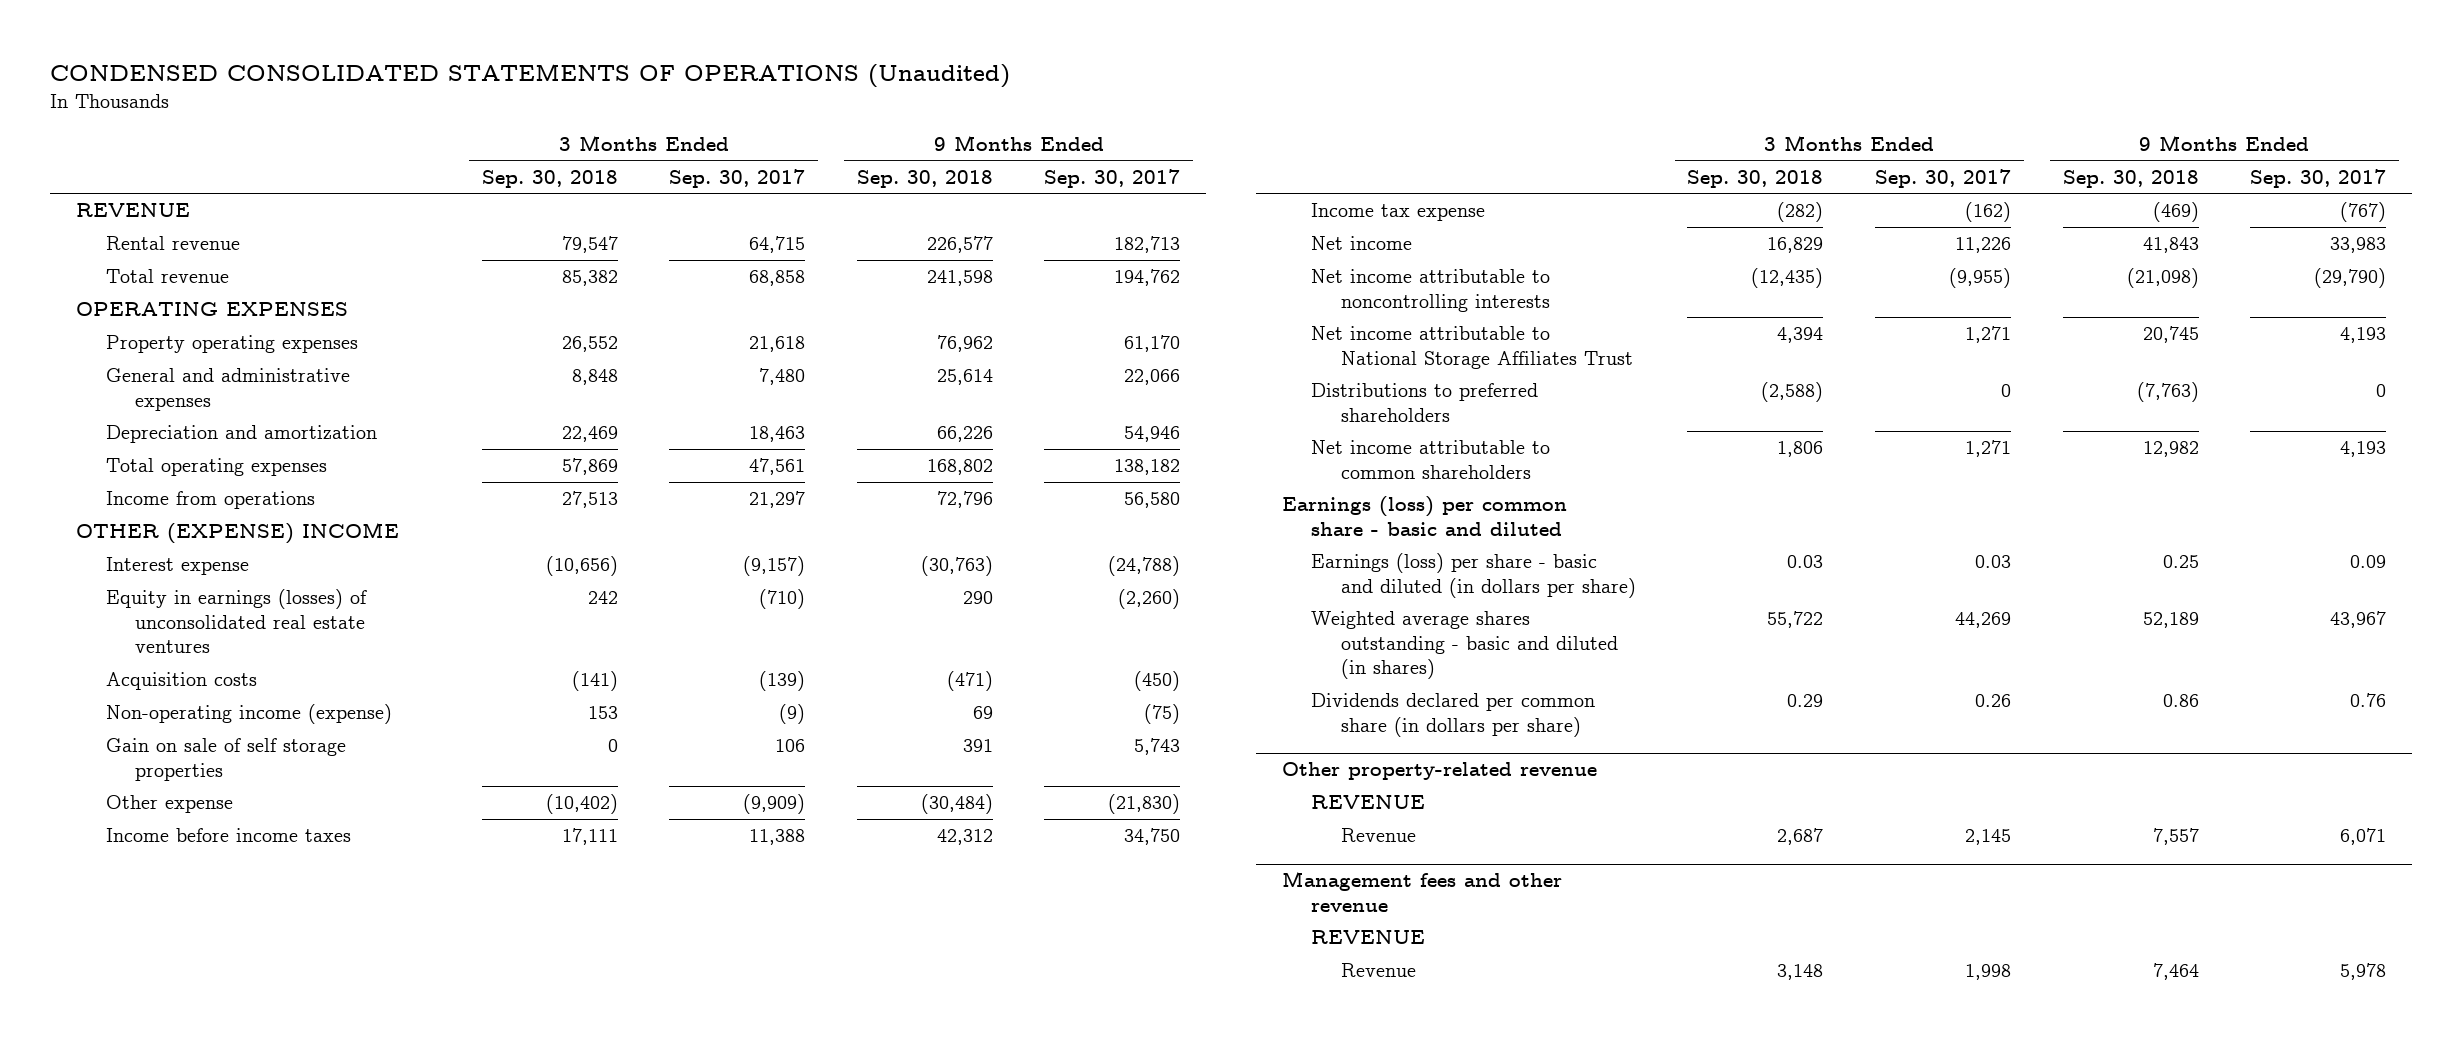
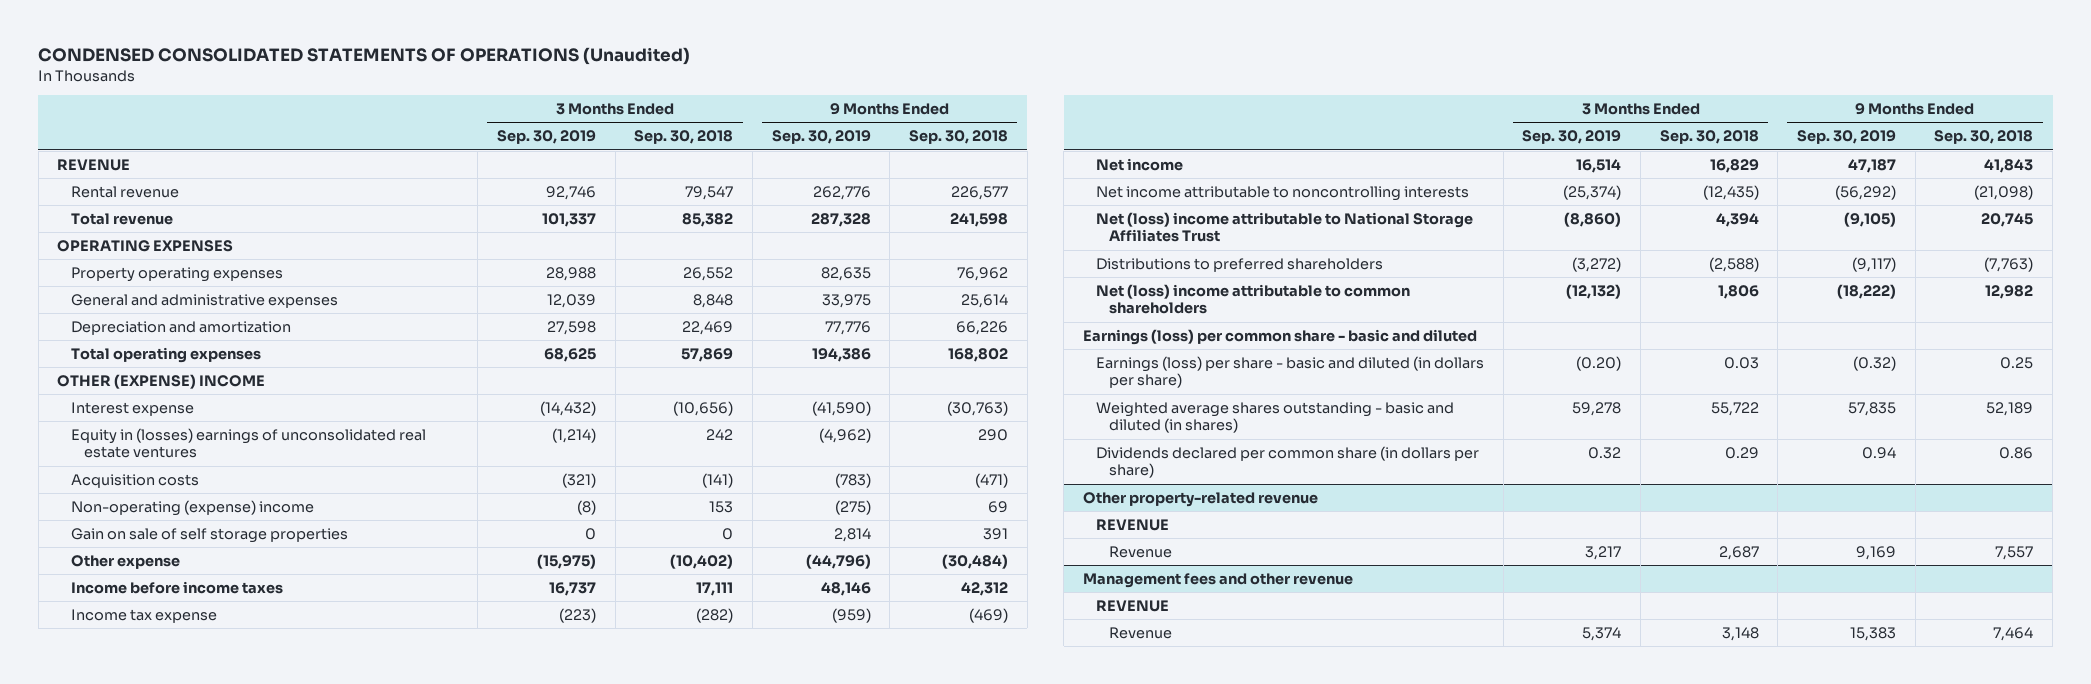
- | 3 Months Ended Sep. 30, 2018 | 3 Months Ended Sep. 30, 2017 | 9 Months Ended Sep. 30, 2018 | 9 Months Ended Sep. 30, 2017
+ | 3 Months Ended Sep. 30, 2019 | 3 Months Ended Sep. 30, 2018 | 9 Months Ended Sep. 30, 2019 | 9 Months Ended Sep. 30, 2018
- Income from operations | 27,513 | 21,297 | 72,796 | 56,580
- Equity in earnings (losses) of unconsolidated real estate ventures | 242 | (710) | 290 | (2,260)
+ Equity in (losses) earnings of unconsolidated real estate ventures | (1,214) | 242 | (4,962) | 290
- Non-operating income (expense) | 153 | (9) | 69 | (75)
+ Non-operating (expense) income | (8) | 153 | (275) | 69
- Net income attributable to National Storage Affiliates Trust | 4,394 | 1,271 | 20,745 | 4,193
+ Net (loss) income attributable to National Storage Affiliates Trust | (8,860) | 4,394 | (9,105) | 20,745
- Net income attributable to common shareholders | 1,806 | 1,271 | 12,982 | 4,193
+ Net (loss) income attributable to common shareholders | (12,132) | 1,806 | (18,222) | 12,982

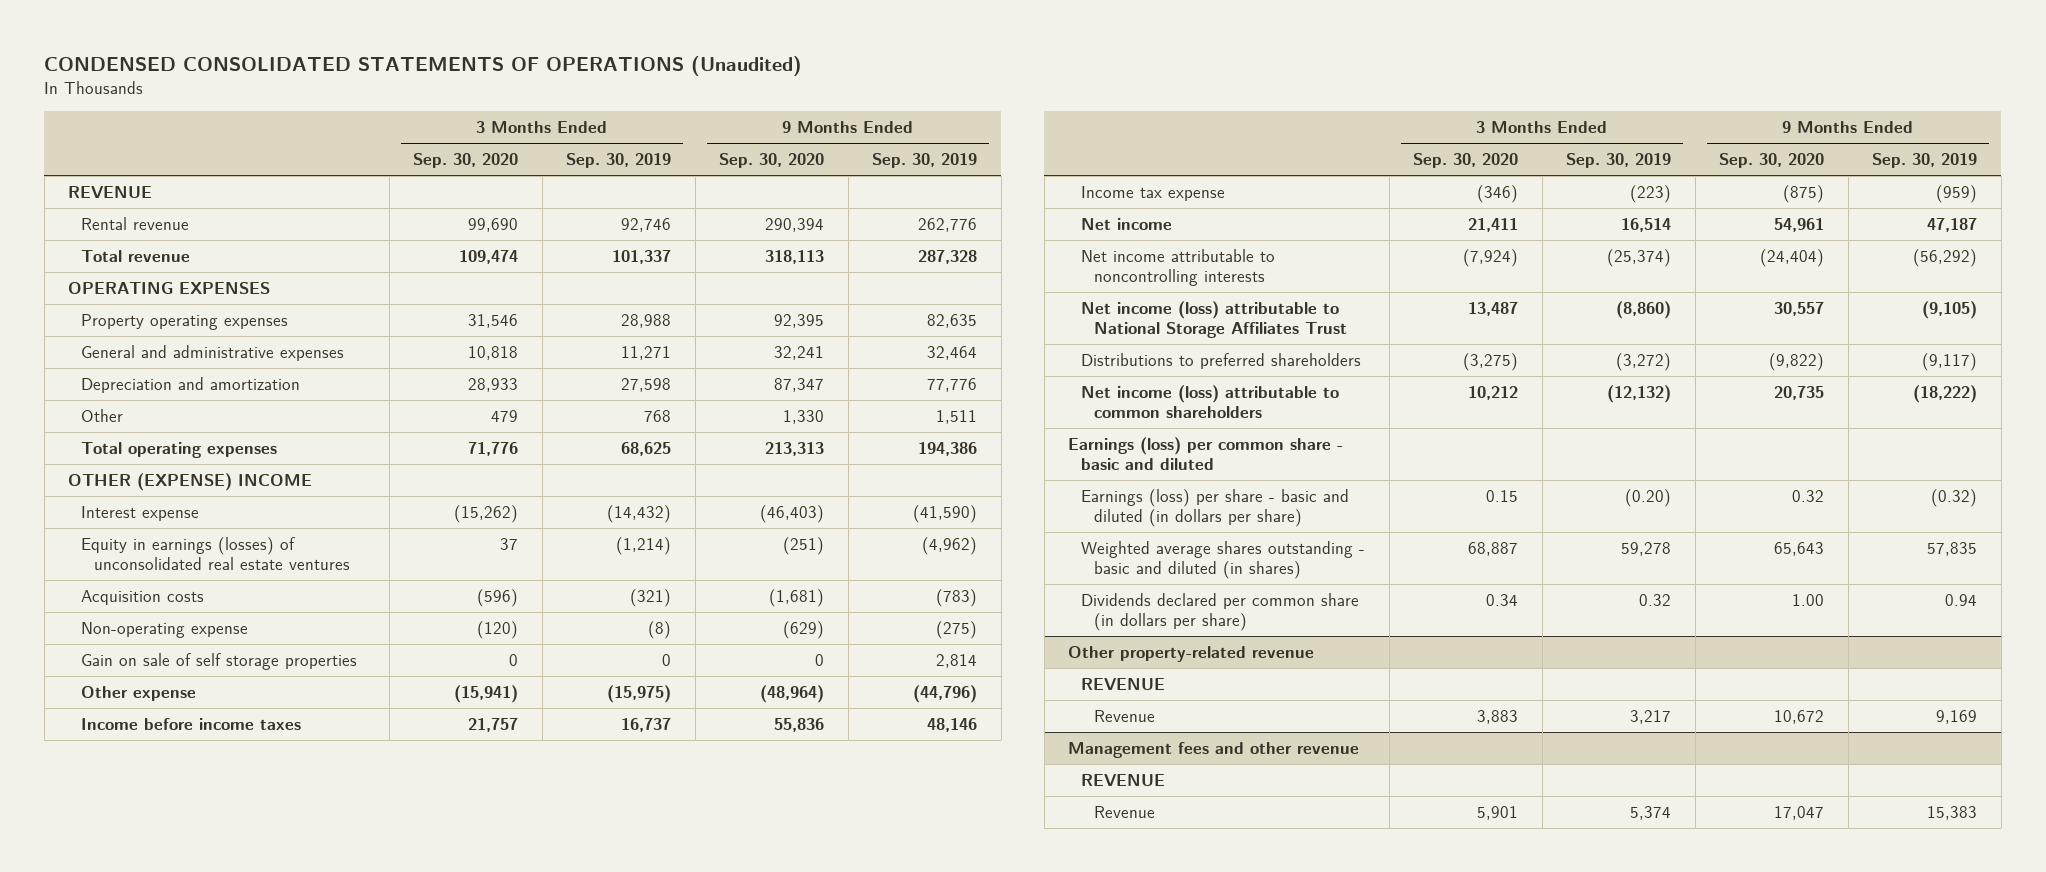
- | 3 Months Ended Sep. 30, 2019 | 3 Months Ended Sep. 30, 2018 | 9 Months Ended Sep. 30, 2019 | 9 Months Ended Sep. 30, 2018
+ | 3 Months Ended Sep. 30, 2020 | 3 Months Ended Sep. 30, 2019 | 9 Months Ended Sep. 30, 2020 | 9 Months Ended Sep. 30, 2019
- General and administrative expenses | 12,039 | 8,848 | 33,975 | 25,614
+ General and administrative expenses | 10,818 | 11,271 | 32,241 | 32,464
+ Other | 479 | 768 | 1,330 | 1,511
- Equity in (losses) earnings of unconsolidated real estate ventures | (1,214) | 242 | (4,962) | 290
+ Equity in earnings (losses) of unconsolidated real estate ventures | 37 | (1,214) | (251) | (4,962)
- Non-operating (expense) income | (8) | 153 | (275) | 69
+ Non-operating expense | (120) | (8) | (629) | (275)
- Net (loss) income attributable to National Storage Affiliates Trust | (8,860) | 4,394 | (9,105) | 20,745
+ Net income (loss) attributable to National Storage Affiliates Trust | 13,487 | (8,860) | 30,557 | (9,105)
- Net (loss) income attributable to common shareholders | (12,132) | 1,806 | (18,222) | 12,982
+ Net income (loss) attributable to common shareholders | 10,212 | (12,132) | 20,735 | (18,222)

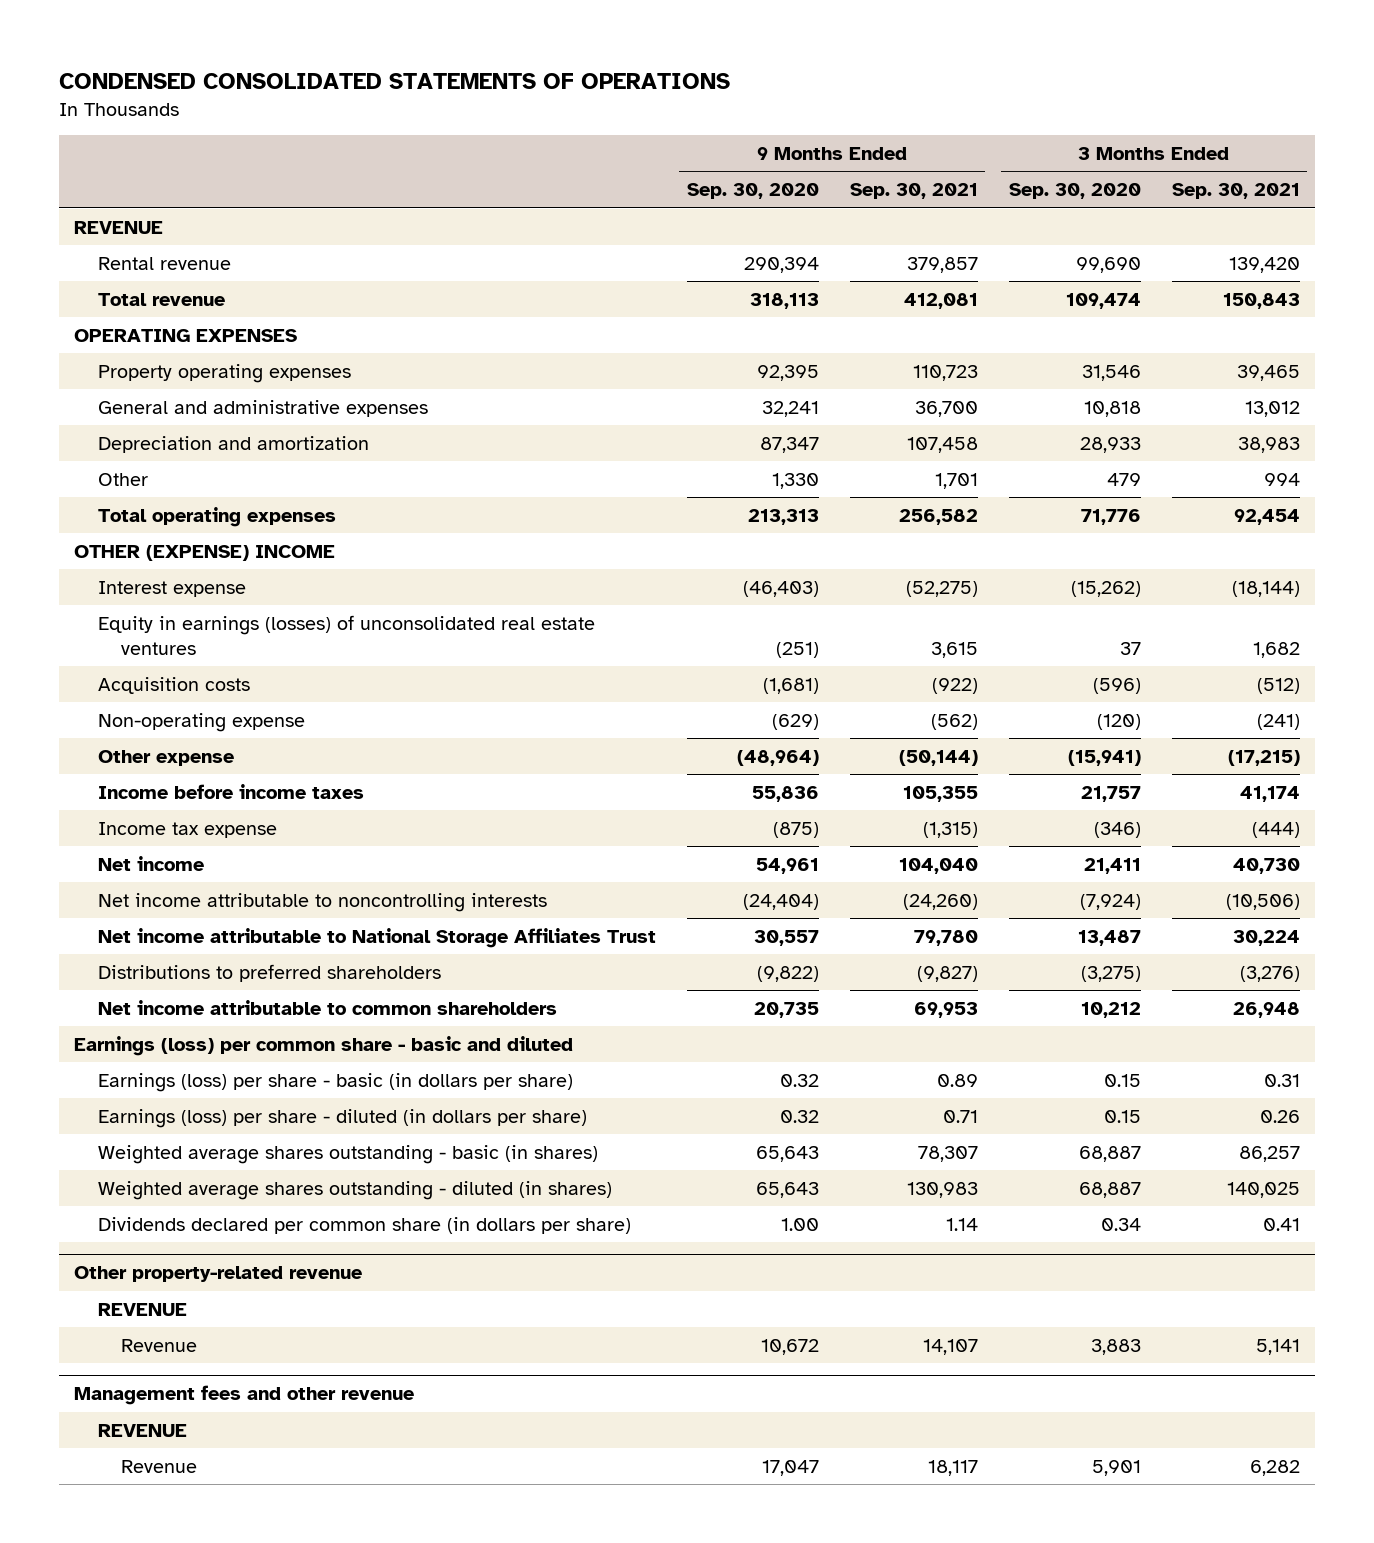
- CONDENSED CONSOLIDATED STATEMENTS OF OPERATIONS (Unaudited)
+ CONDENSED CONSOLIDATED STATEMENTS OF OPERATIONS
- | 3 Months Ended Sep. 30, 2020 | 3 Months Ended Sep. 30, 2019 | 9 Months Ended Sep. 30, 2020 | 9 Months Ended Sep. 30, 2019
+ | 9 Months Ended Sep. 30, 2020 | 9 Months Ended Sep. 30, 2021 | 3 Months Ended Sep. 30, 2020 | 3 Months Ended Sep. 30, 2021
- Gain on sale of self storage properties | 0 | 0 | 0 | 2,814
- Net income (loss) attributable to National Storage Affiliates Trust | 13,487 | (8,860) | 30,557 | (9,105)
+ Net income attributable to National Storage Affiliates Trust | 30,557 | 79,780 | 13,487 | 30,224
- Net income (loss) attributable to common shareholders | 10,212 | (12,132) | 20,735 | (18,222)
+ Net income attributable to common shareholders | 20,735 | 69,953 | 10,212 | 26,948
- Earnings (loss) per share - basic and diluted (in dollars per share) | 0.15 | (0.20) | 0.32 | (0.32)
- Weighted average shares outstanding - basic and diluted (in shares) | 68,887 | 59,278 | 65,643 | 57,835
+ Earnings (loss) per share - basic (in dollars per share) | 0.32 | 0.89 | 0.15 | 0.31
+ Earnings (loss) per share - diluted (in dollars per share) | 0.32 | 0.71 | 0.15 | 0.26
+ Weighted average shares outstanding - basic (in shares) | 65,643 | 78,307 | 68,887 | 86,257
+ Weighted average shares outstanding - diluted (in shares) | 65,643 | 130,983 | 68,887 | 140,025

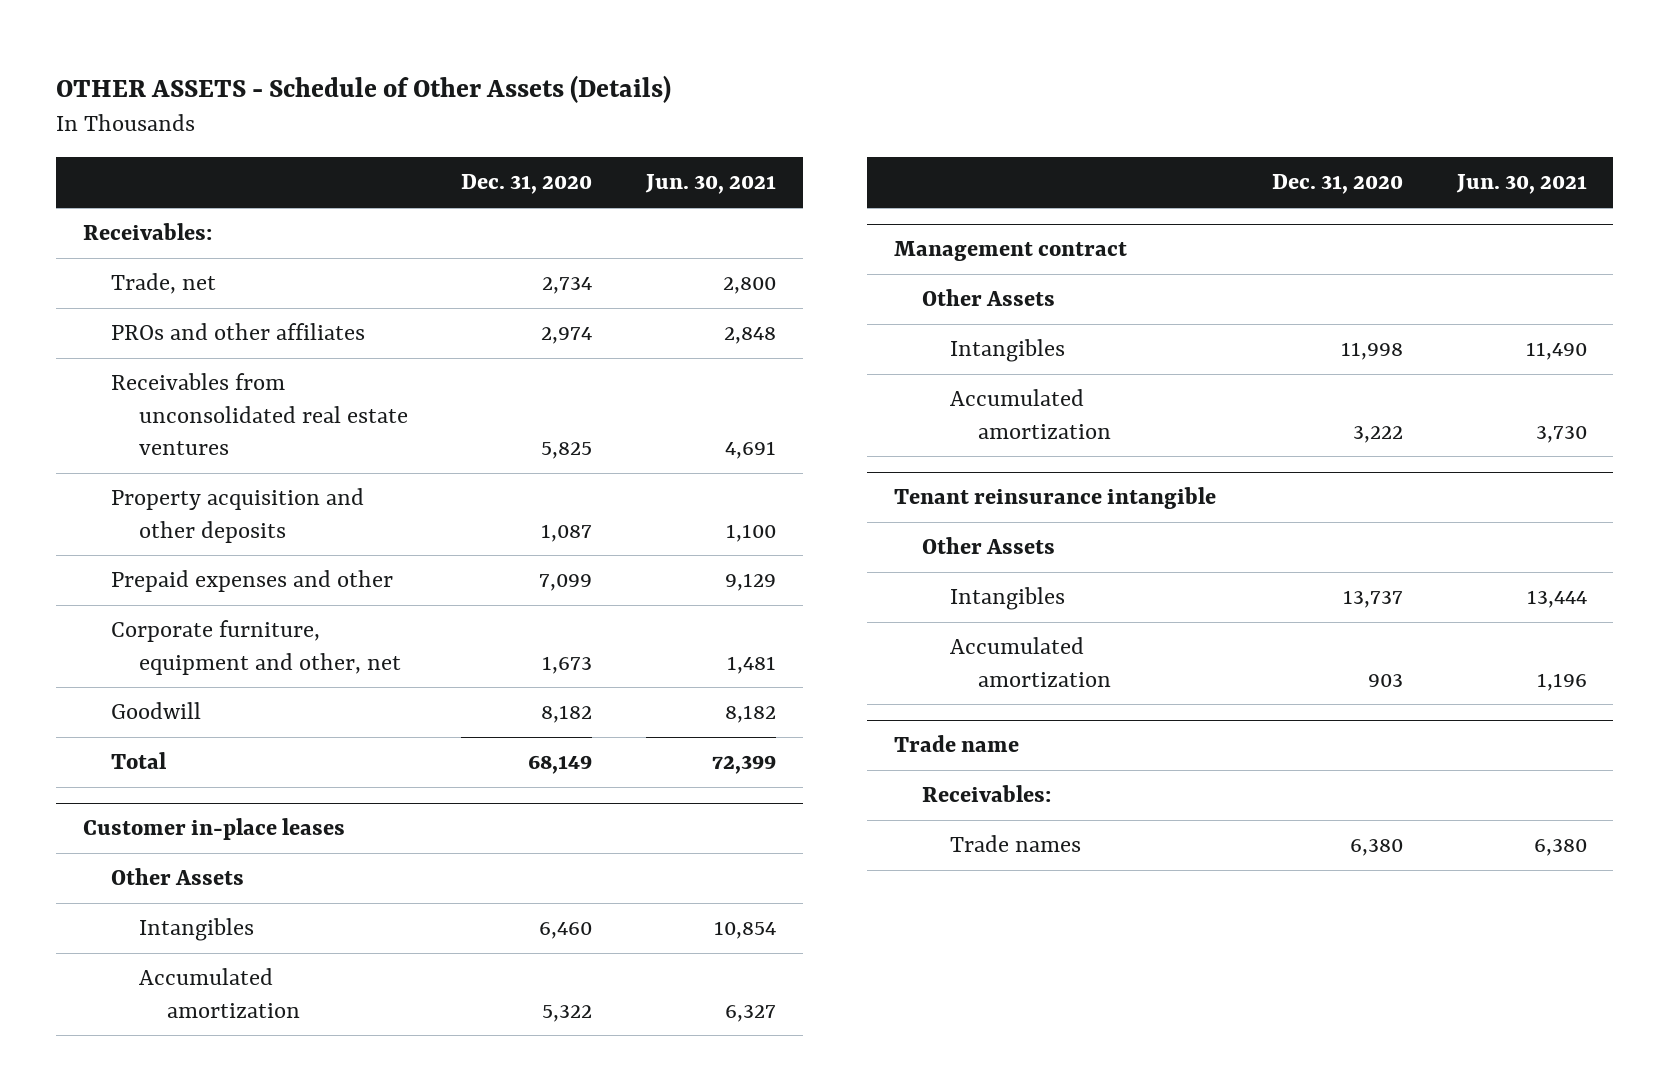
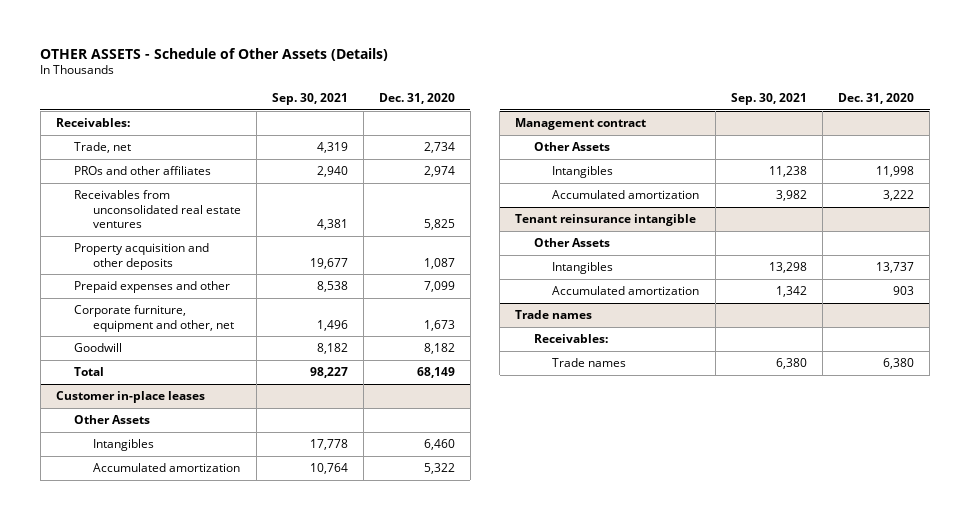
- | Dec. 31, 2020 | Jun. 30, 2021
+ | Sep. 30, 2021 | Dec. 31, 2020
- Trade name
+ Trade names

